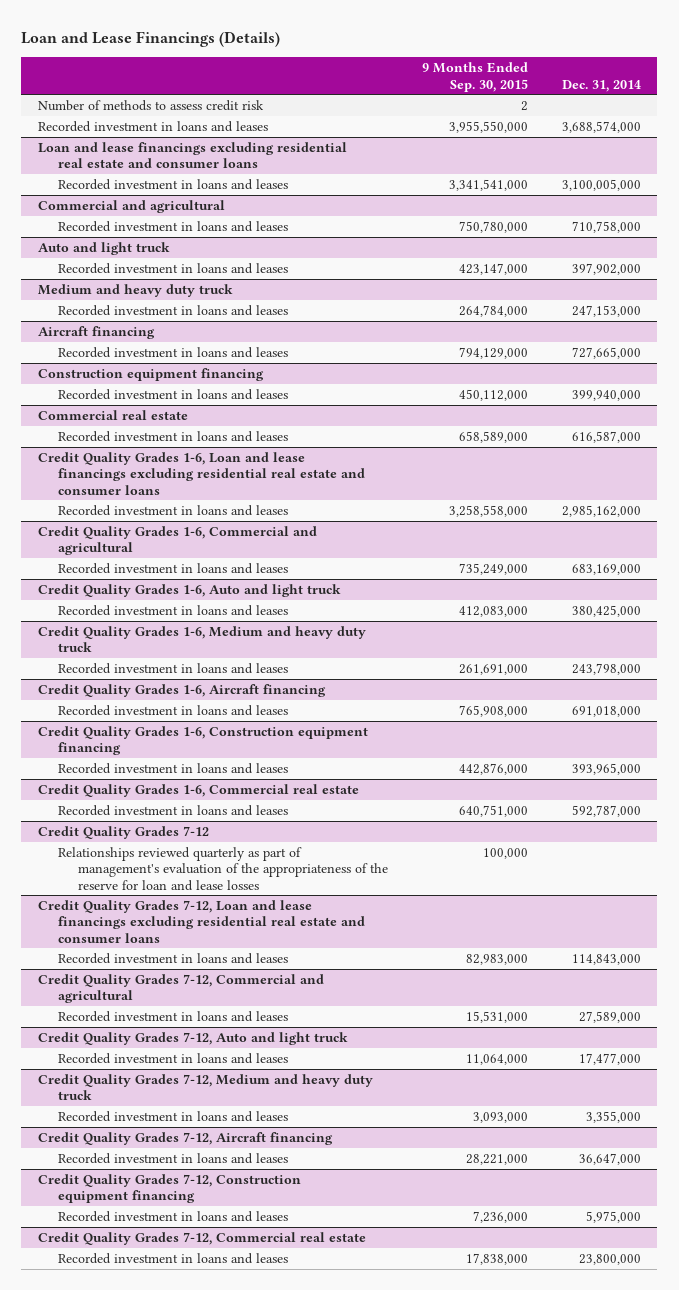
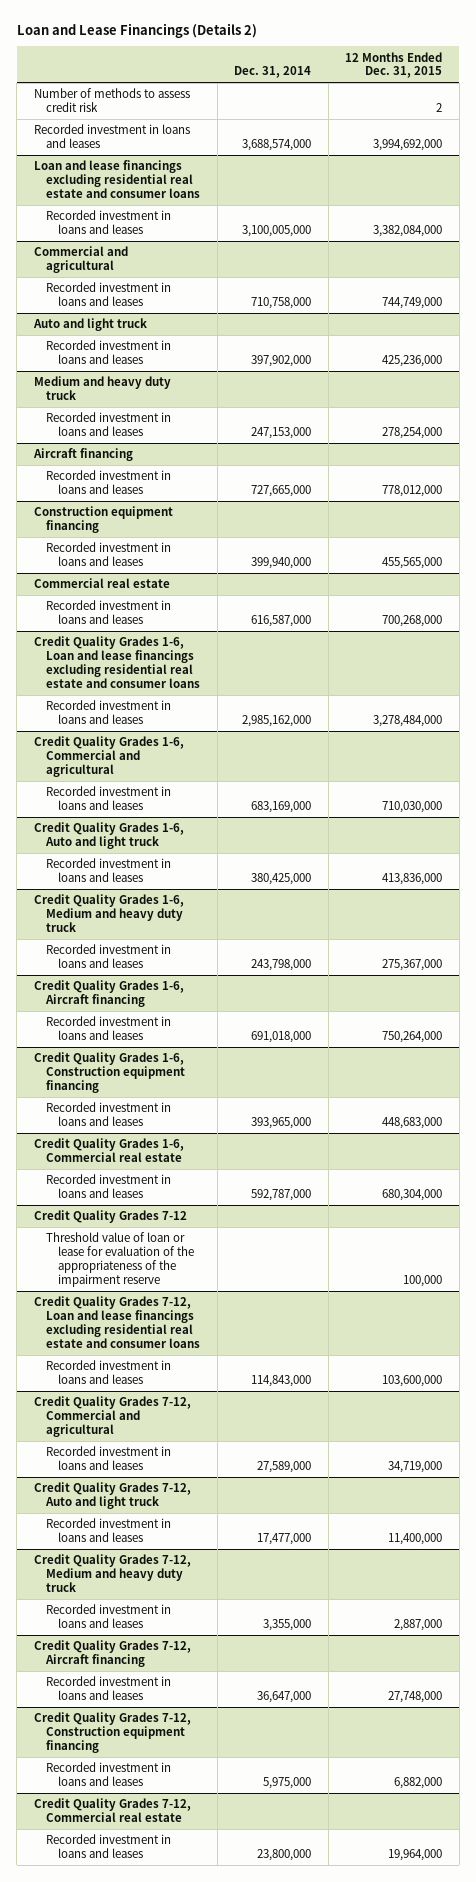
- Loan and Lease Financings (Details)
+ Loan and Lease Financings (Details 2)
- | 9 Months Ended Sep. 30, 2015 | Dec. 31, 2014
+ | Dec. 31, 2014 | 12 Months Ended Dec. 31, 2015
@ Credit Quality Grades 7-12
- Relationships reviewed quarterly as part of management's evaluation of the appropriateness of the reserve for loan and lease losses | 100,000 |
+ Threshold value of loan or lease for evaluation of the appropriateness of the impairment reserve | | 100,000

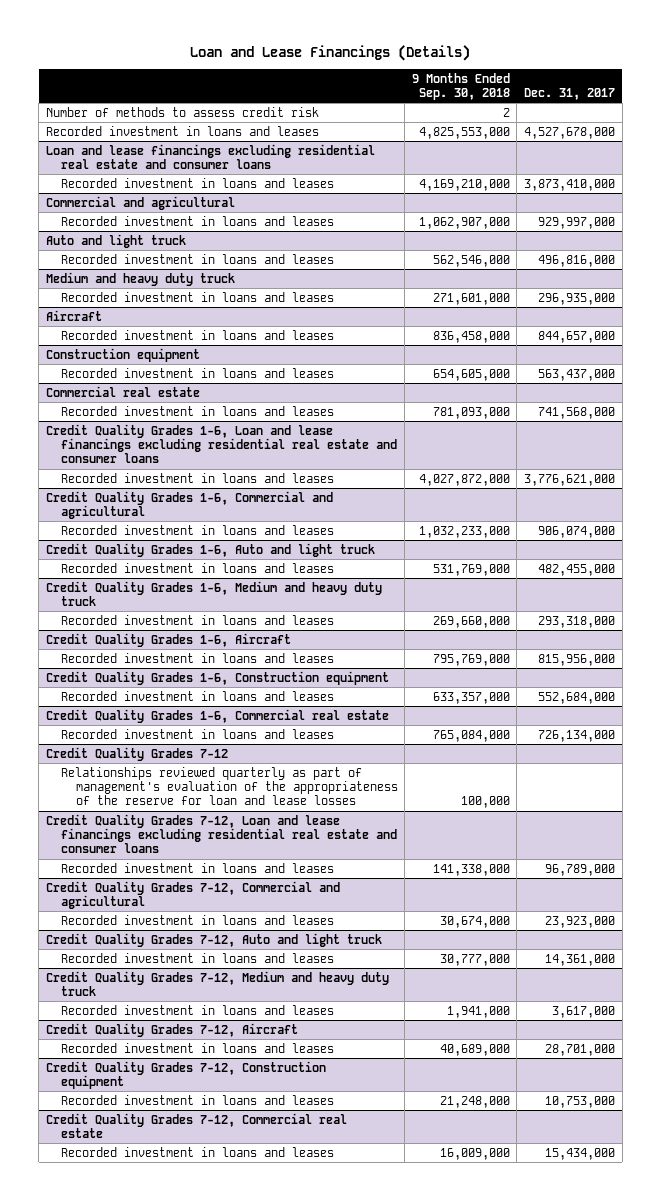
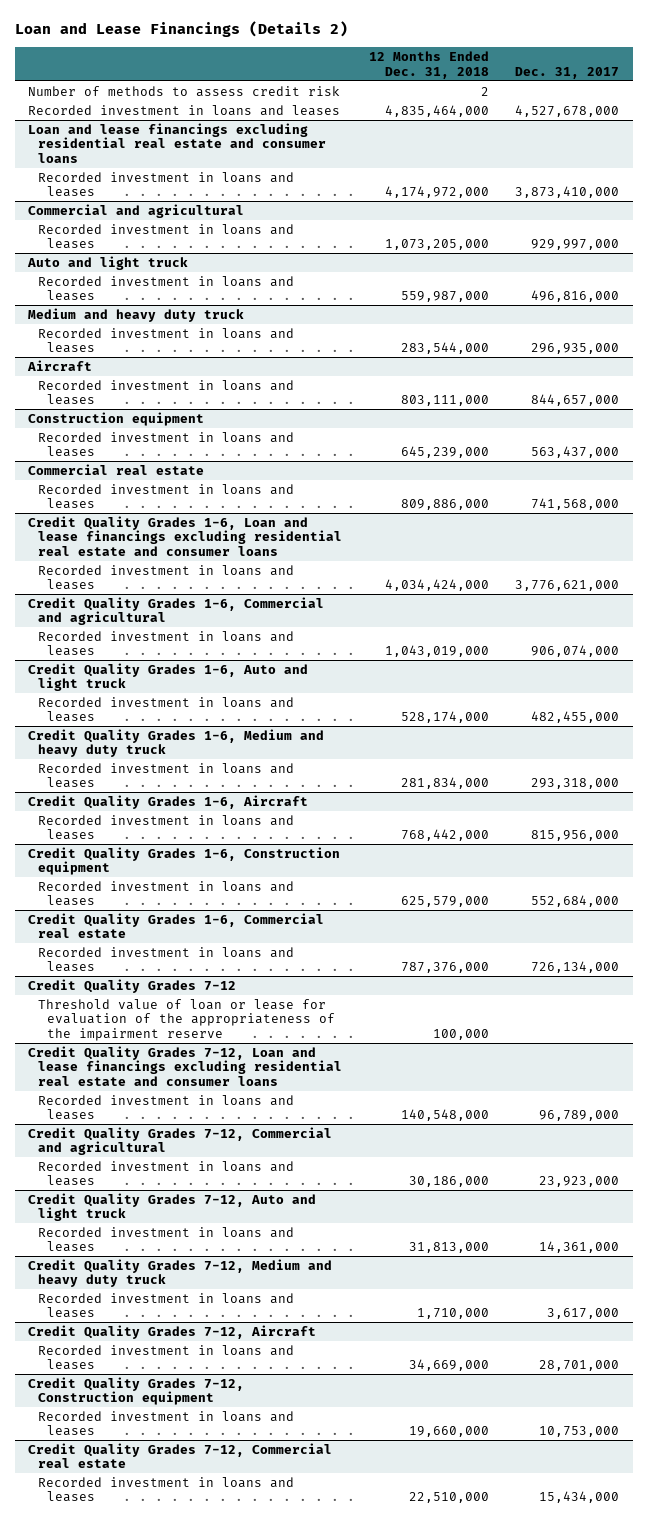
- Loan and Lease Financings (Details)
+ Loan and Lease Financings (Details 2)
- | 9 Months Ended Sep. 30, 2018 | Dec. 31, 2017
+ | 12 Months Ended Dec. 31, 2018 | Dec. 31, 2017
@ Credit Quality Grades 7-12
- Relationships reviewed quarterly as part of management's evaluation of the appropriateness of the reserve for loan and lease losses | 100,000 |
+ Threshold value of loan or lease for evaluation of the appropriateness of the impairment reserve | 100,000 |

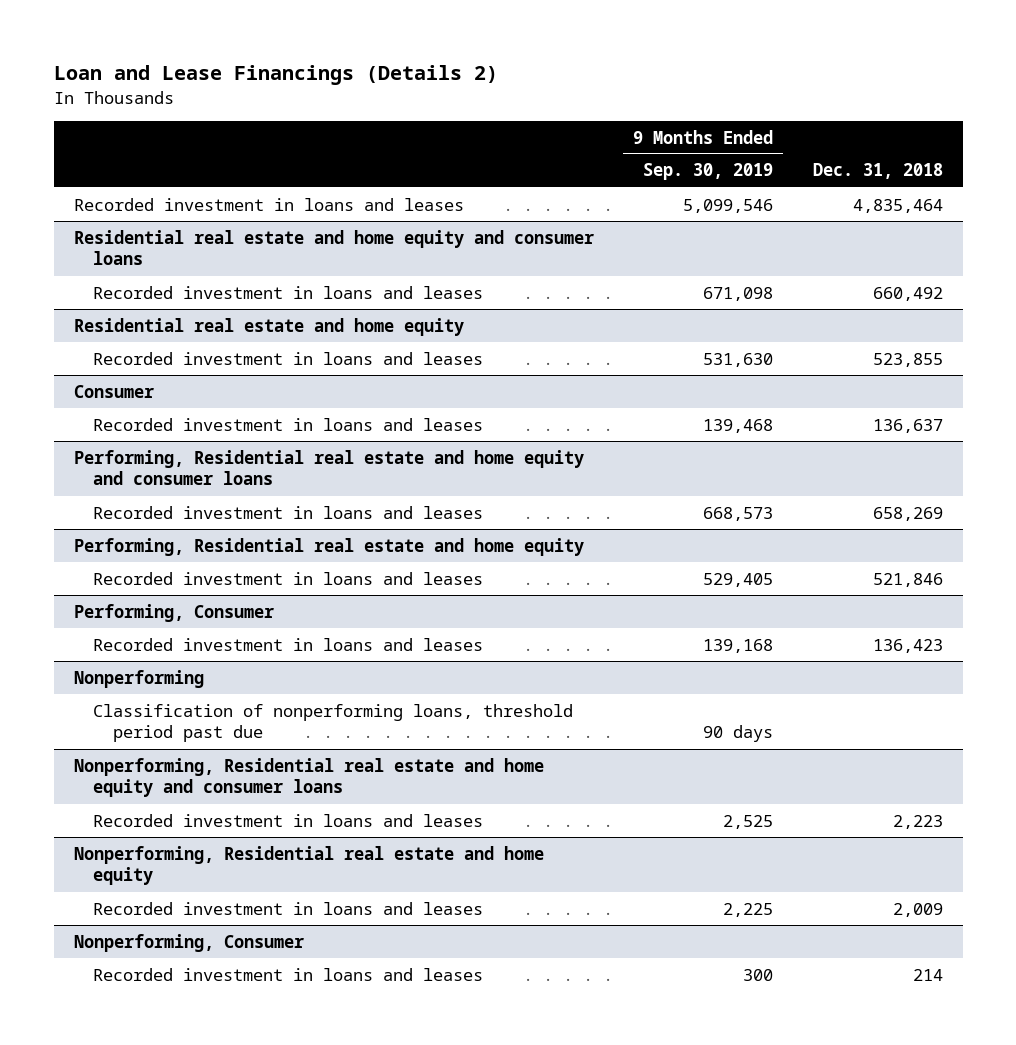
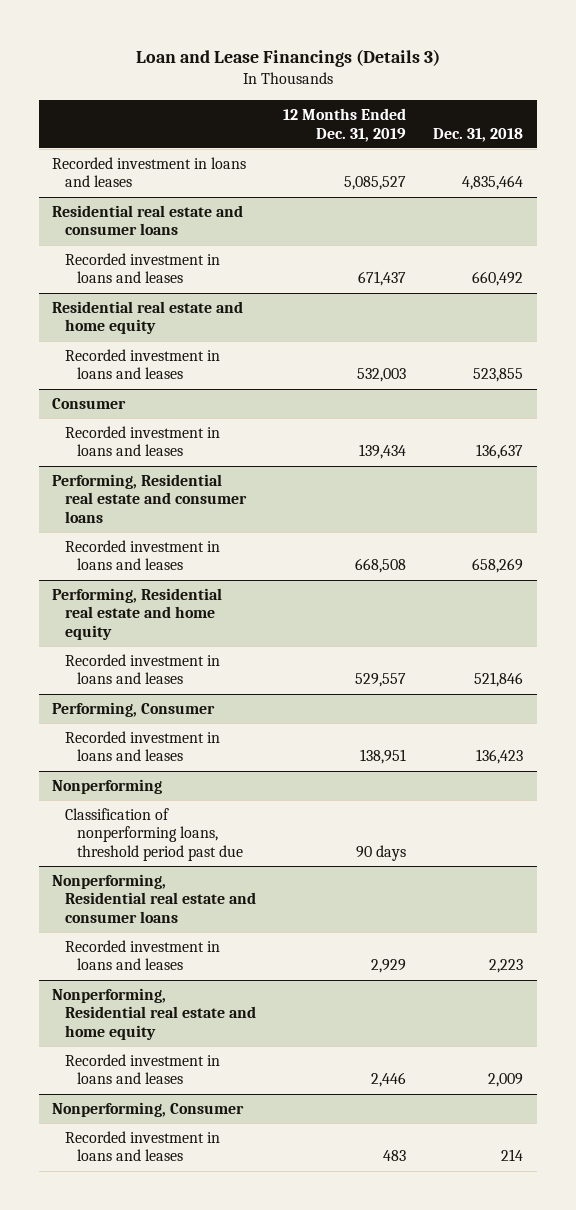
- Loan and Lease Financings (Details 2)
+ Loan and Lease Financings (Details 3)
- | 9 Months Ended Sep. 30, 2019 | Dec. 31, 2018
+ | 12 Months Ended Dec. 31, 2019 | Dec. 31, 2018
- Residential real estate and home equity and consumer loans
+ Residential real estate and consumer loans
- Performing, Residential real estate and home equity and consumer loans
+ Performing, Residential real estate and consumer loans
- Nonperforming, Residential real estate and home equity and consumer loans
+ Nonperforming, Residential real estate and consumer loans

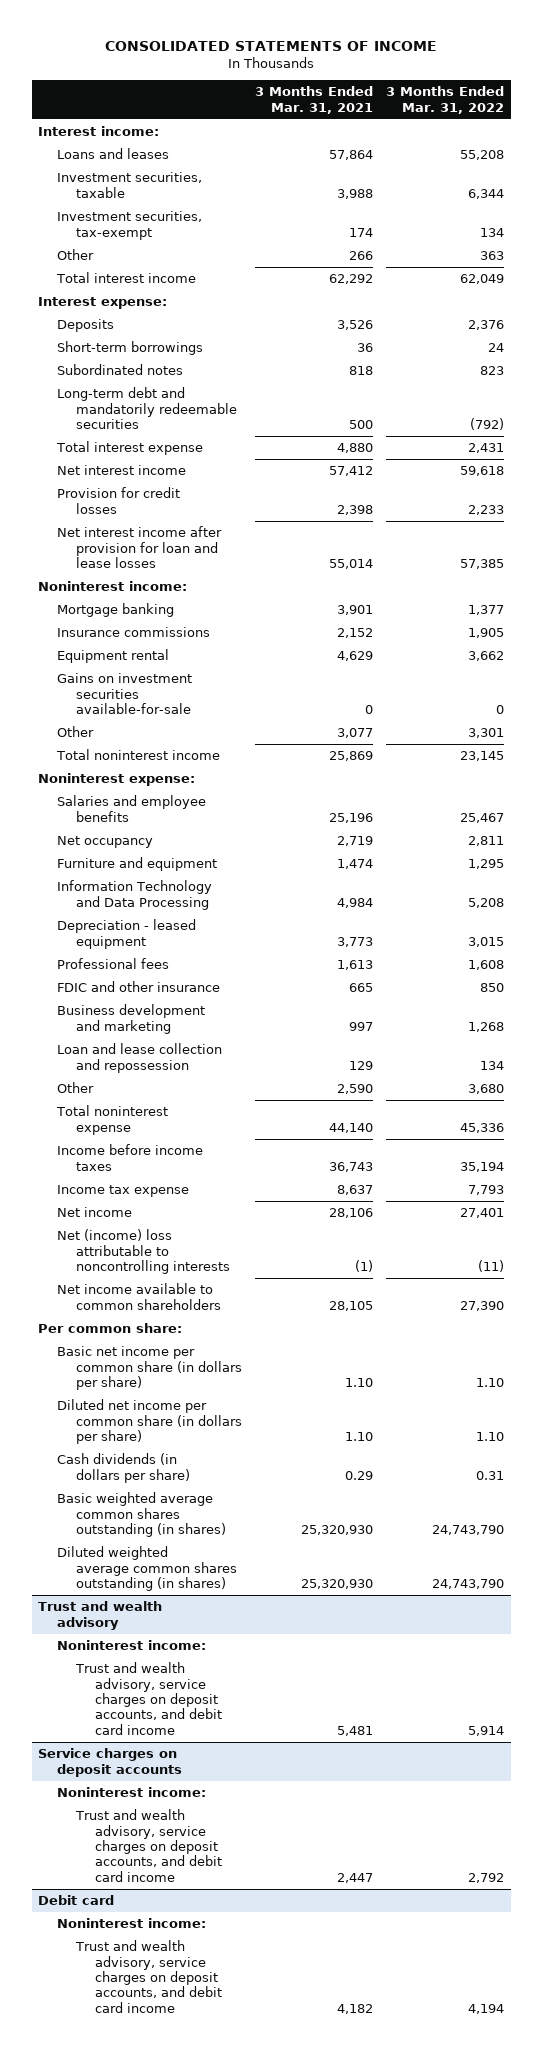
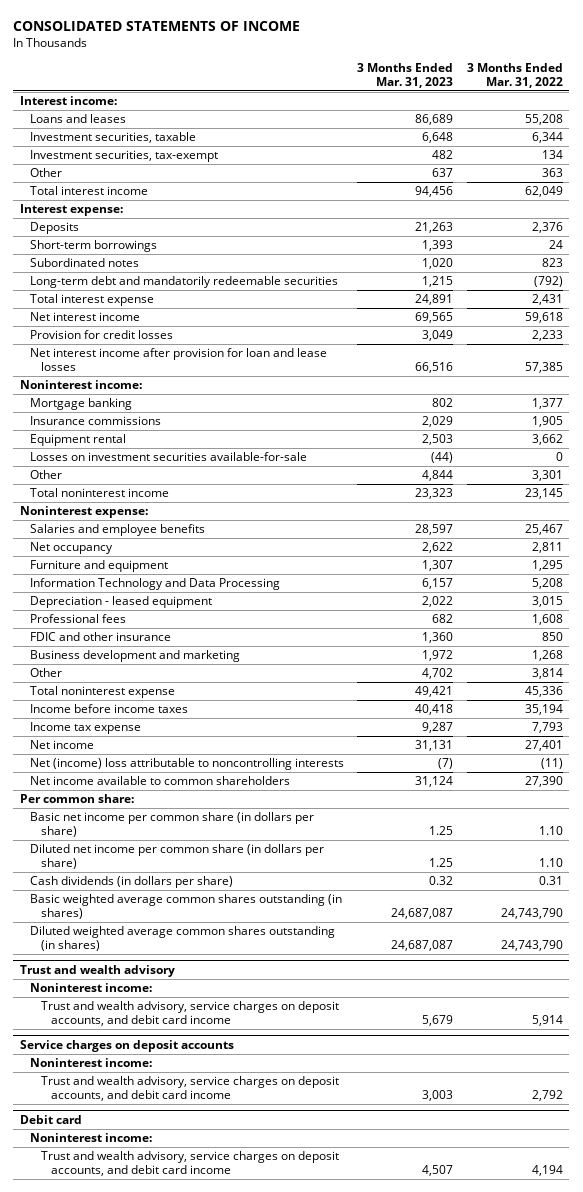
- | 3 Months Ended Mar. 31, 2021 | 3 Months Ended Mar. 31, 2022
+ | 3 Months Ended Mar. 31, 2023 | 3 Months Ended Mar. 31, 2022
- Gains on investment securities available-for-sale | 0 | 0
+ Losses on investment securities available-for-sale | (44) | 0
- Loan and lease collection and repossession | 129 | 134
- Other | 2,590 | 3,680
+ Other | 4,702 | 3,814

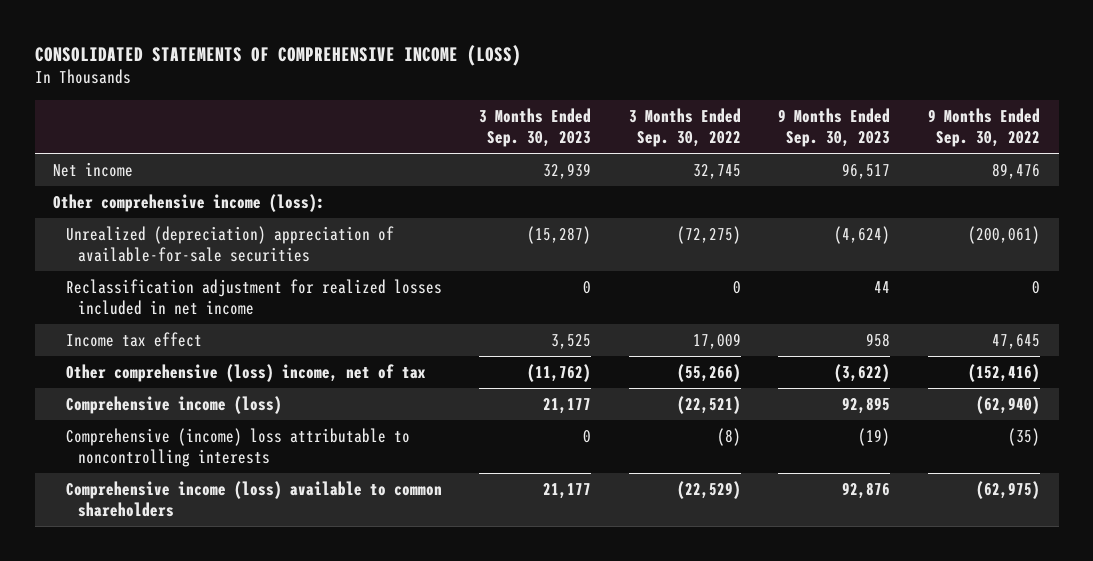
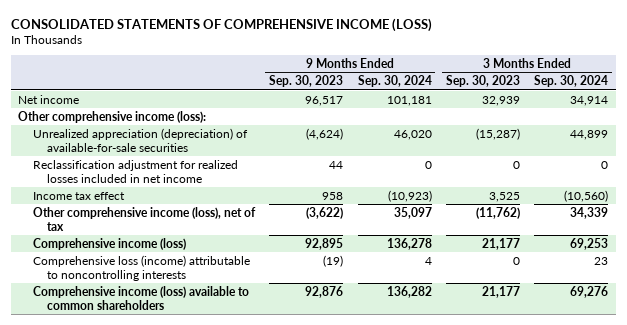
- | 3 Months Ended Sep. 30, 2023 | 3 Months Ended Sep. 30, 2022 | 9 Months Ended Sep. 30, 2023 | 9 Months Ended Sep. 30, 2022
+ | 9 Months Ended Sep. 30, 2023 | 9 Months Ended Sep. 30, 2024 | 3 Months Ended Sep. 30, 2023 | 3 Months Ended Sep. 30, 2024
- Unrealized (depreciation) appreciation of available-for-sale securities | (15,287) | (72,275) | (4,624) | (200,061)
+ Unrealized appreciation (depreciation) of available-for-sale securities | (4,624) | 46,020 | (15,287) | 44,899
- Other comprehensive (loss) income, net of tax | (11,762) | (55,266) | (3,622) | (152,416)
+ Other comprehensive income (loss), net of tax | (3,622) | 35,097 | (11,762) | 34,339
- Comprehensive (income) loss attributable to noncontrolling interests | 0 | (8) | (19) | (35)
+ Comprehensive loss (income) attributable to noncontrolling interests | (19) | 4 | 0 | 23

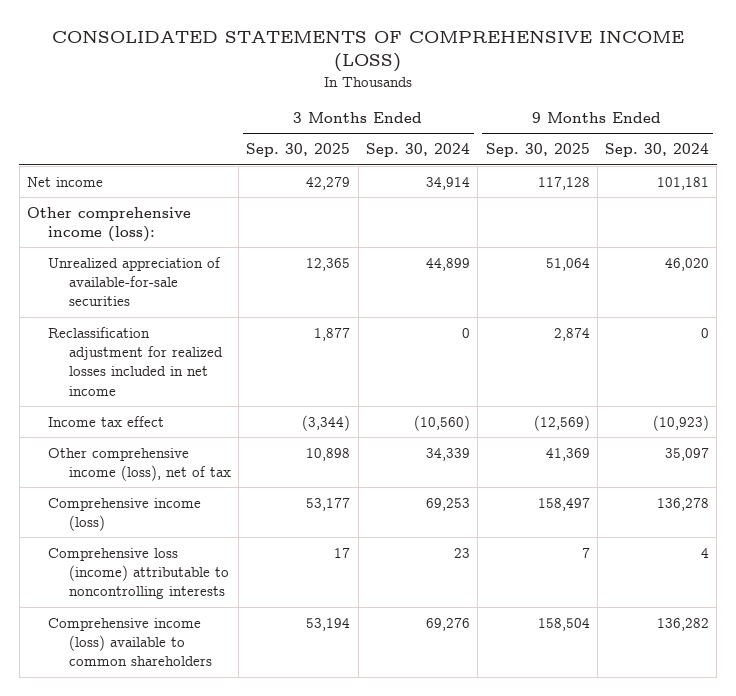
- | 9 Months Ended Sep. 30, 2023 | 9 Months Ended Sep. 30, 2024 | 3 Months Ended Sep. 30, 2023 | 3 Months Ended Sep. 30, 2024
+ | 3 Months Ended Sep. 30, 2025 | 3 Months Ended Sep. 30, 2024 | 9 Months Ended Sep. 30, 2025 | 9 Months Ended Sep. 30, 2024
- Unrealized appreciation (depreciation) of available-for-sale securities | (4,624) | 46,020 | (15,287) | 44,899
+ Unrealized appreciation of available-for-sale securities | 12,365 | 44,899 | 51,064 | 46,020

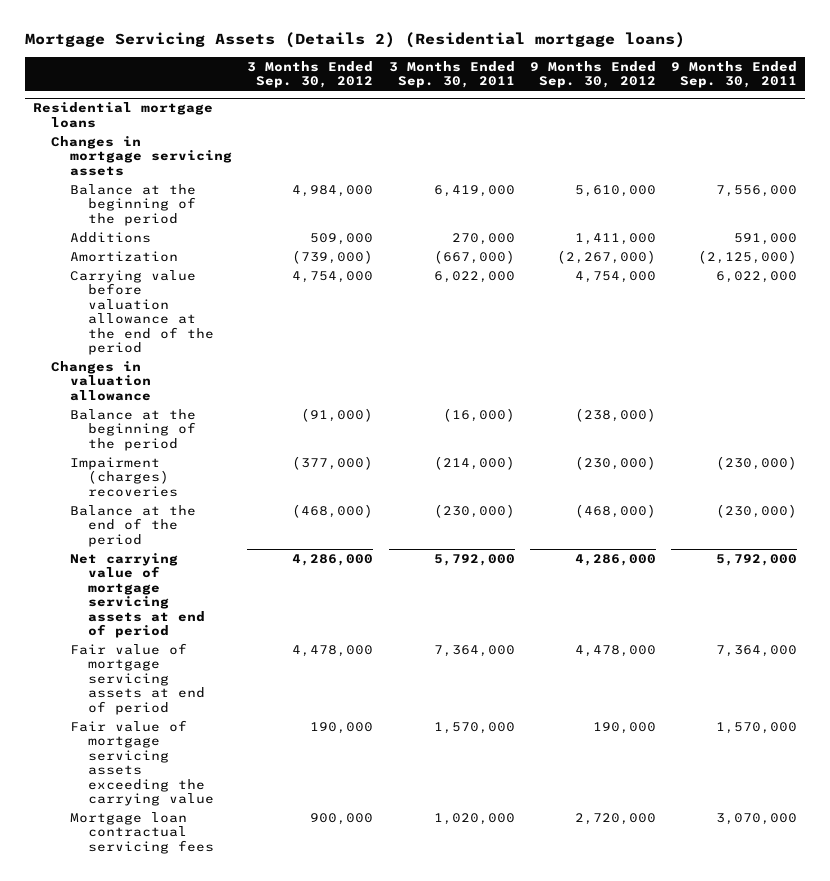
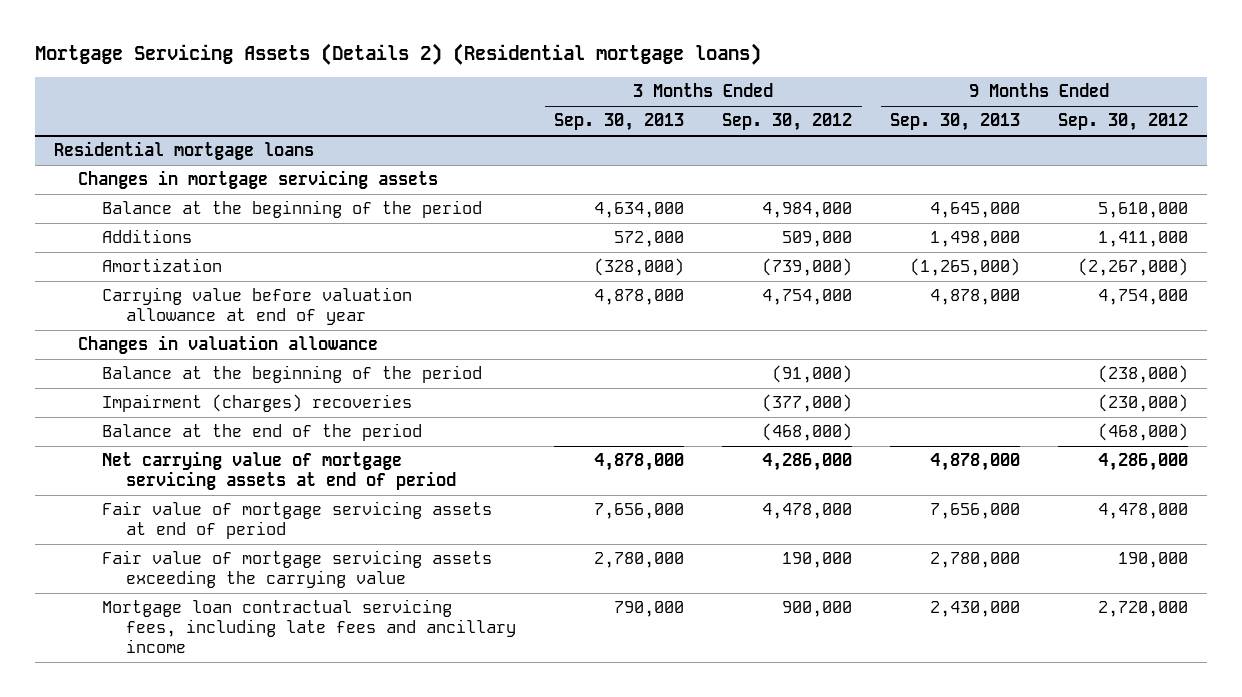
- | 3 Months Ended Sep. 30, 2012 | 3 Months Ended Sep. 30, 2011 | 9 Months Ended Sep. 30, 2012 | 9 Months Ended Sep. 30, 2011
+ | 3 Months Ended Sep. 30, 2013 | 3 Months Ended Sep. 30, 2012 | 9 Months Ended Sep. 30, 2013 | 9 Months Ended Sep. 30, 2012
@ Residential mortgage loans
- Carrying value before valuation allowance at the end of the period | 4,754,000 | 6,022,000 | 4,754,000 | 6,022,000
+ Carrying value before valuation allowance at end of year | 4,878,000 | 4,754,000 | 4,878,000 | 4,754,000
- Mortgage loan contractual servicing fees | 900,000 | 1,020,000 | 2,720,000 | 3,070,000
+ Mortgage loan contractual servicing fees, including late fees and ancillary income | 790,000 | 900,000 | 2,430,000 | 2,720,000

